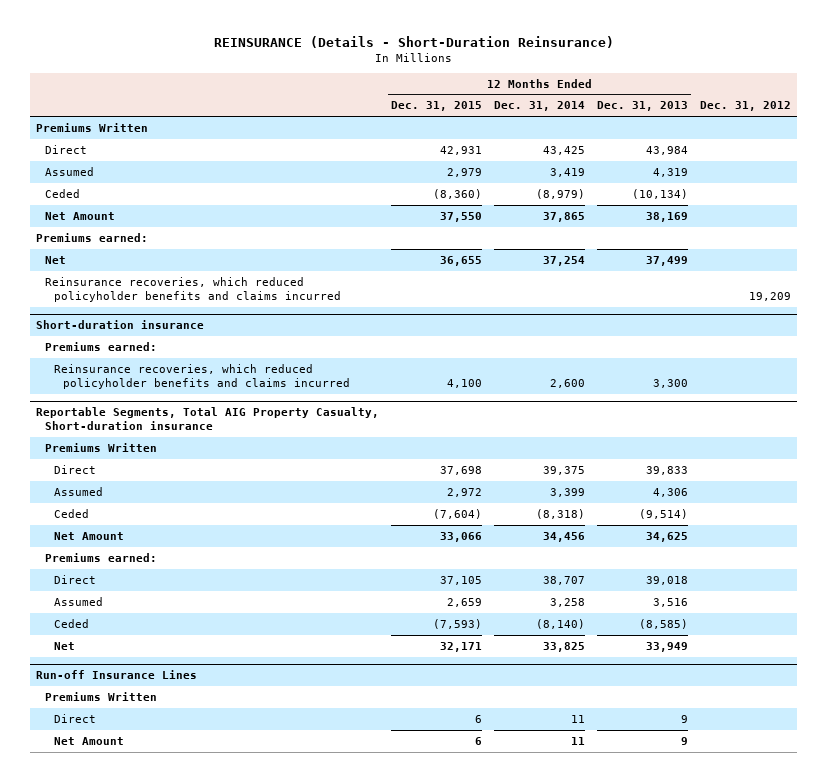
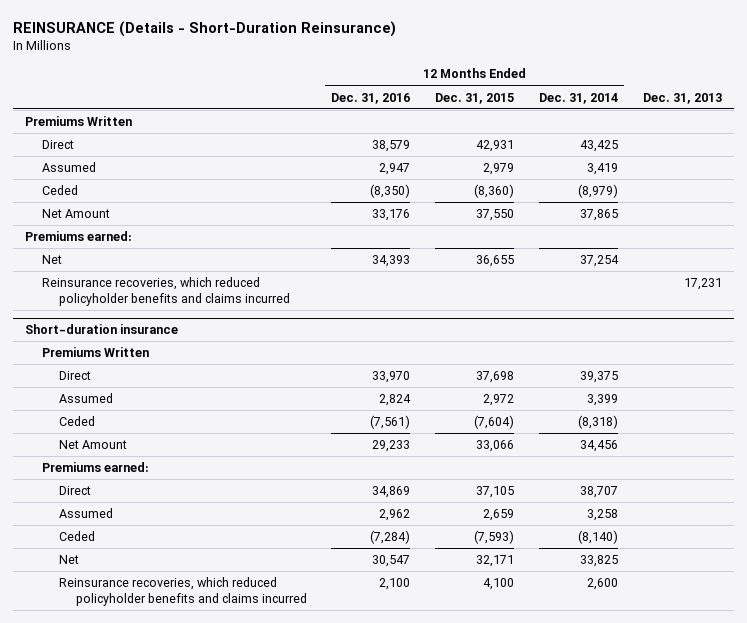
- | 12 Months Ended Dec. 31, 2015 | 12 Months Ended Dec. 31, 2014 | 12 Months Ended Dec. 31, 2013 | Dec. 31, 2012
+ | 12 Months Ended Dec. 31, 2016 | 12 Months Ended Dec. 31, 2015 | 12 Months Ended Dec. 31, 2014 | Dec. 31, 2013
@ Short-duration insurance
- Premiums earned:
- Reportable Segments, Total AIG Property Casualty, Short-duration insurance
- Run-off Insurance Lines
- Premiums Written
- Direct | 6 | 11 | 9 |
- Net Amount | 6 | 11 | 9 |
@ Short-duration insurance
moved down: Reinsurance recoveries, which reduced policyholder benefits and claims incurred | 2,100 | 4,100 | 2,600 |

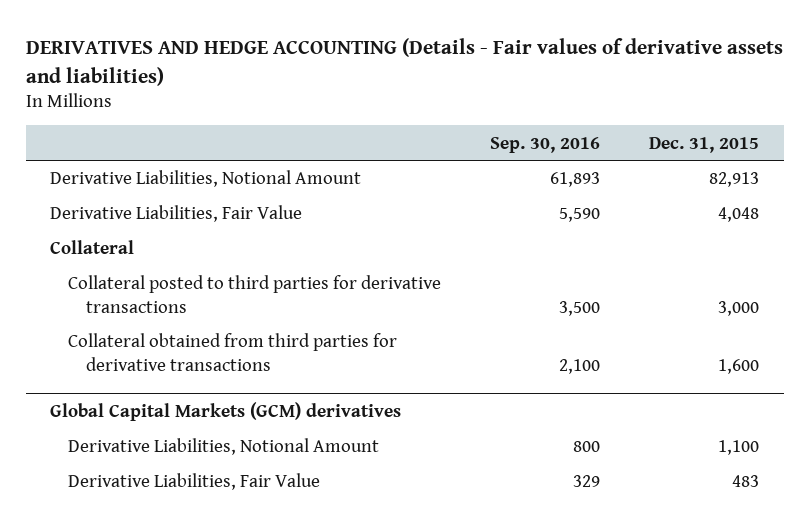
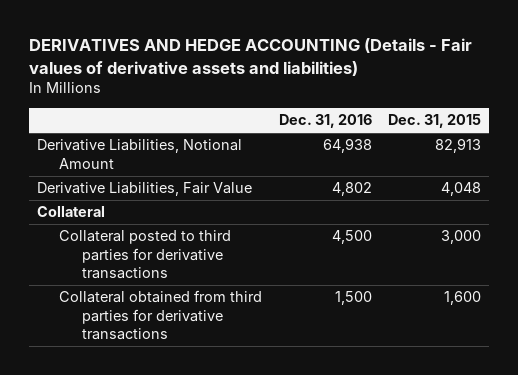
- | Sep. 30, 2016 | Dec. 31, 2015
+ | Dec. 31, 2016 | Dec. 31, 2015
- Global Capital Markets (GCM) derivatives
- Derivative Liabilities, Notional Amount | 800 | 1,100
- Derivative Liabilities, Fair Value | 329 | 483

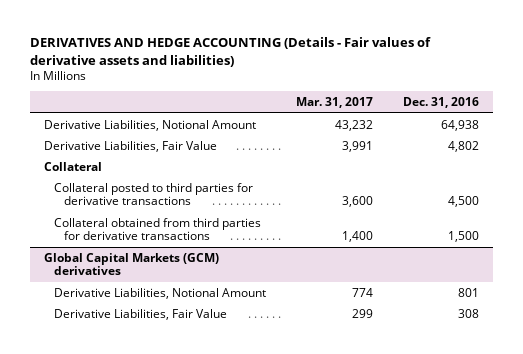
- | Dec. 31, 2016 | Dec. 31, 2015
+ | Mar. 31, 2017 | Dec. 31, 2016
+ Global Capital Markets (GCM) derivatives
+ Derivative Liabilities, Notional Amount | 774 | 801
+ Derivative Liabilities, Fair Value | 299 | 308

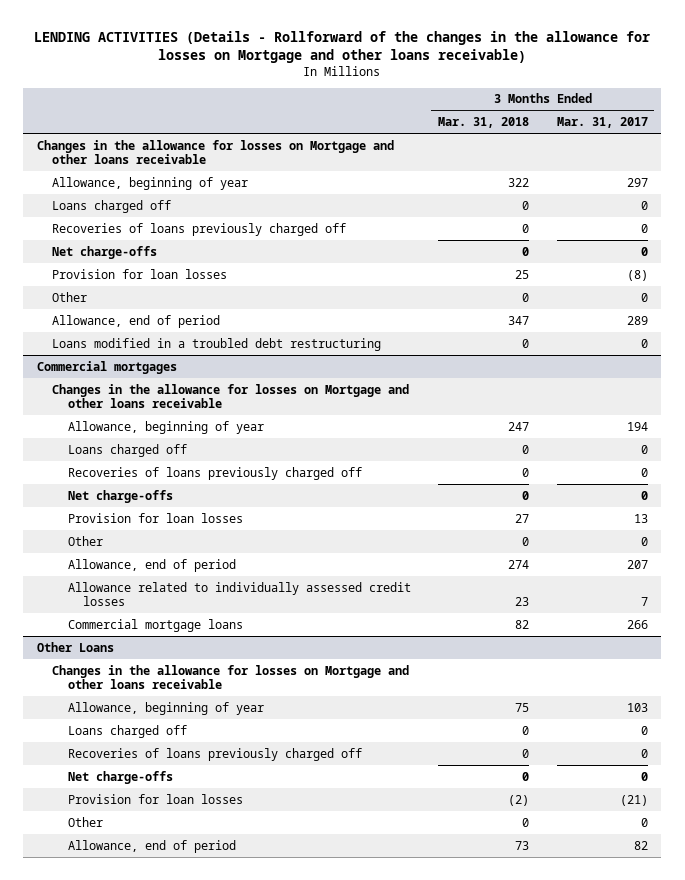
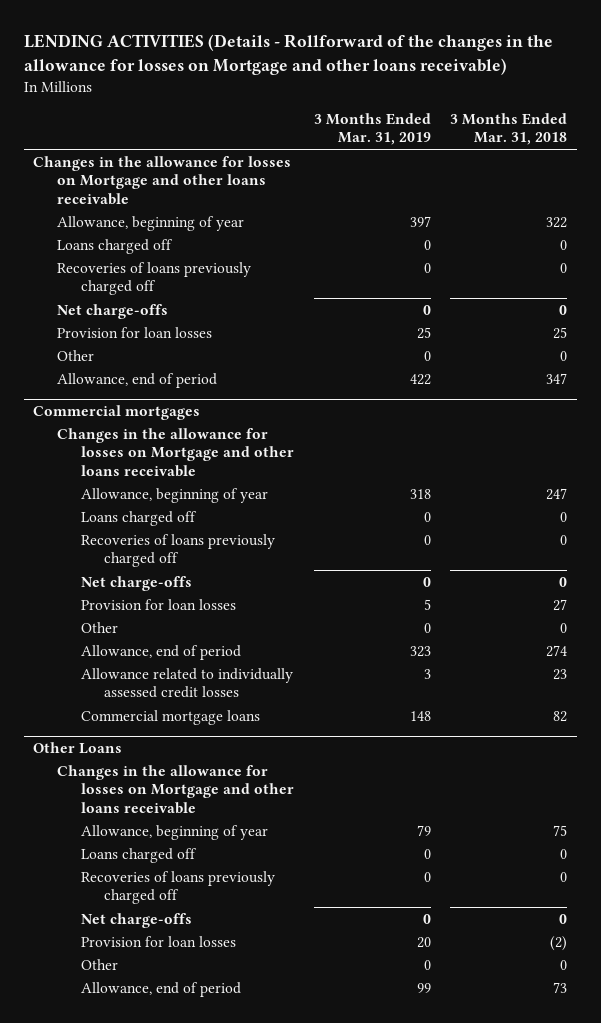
- | 3 Months Ended Mar. 31, 2018 | 3 Months Ended Mar. 31, 2017
+ | 3 Months Ended Mar. 31, 2019 | 3 Months Ended Mar. 31, 2018
- Loans modified in a troubled debt restructuring | 0 | 0

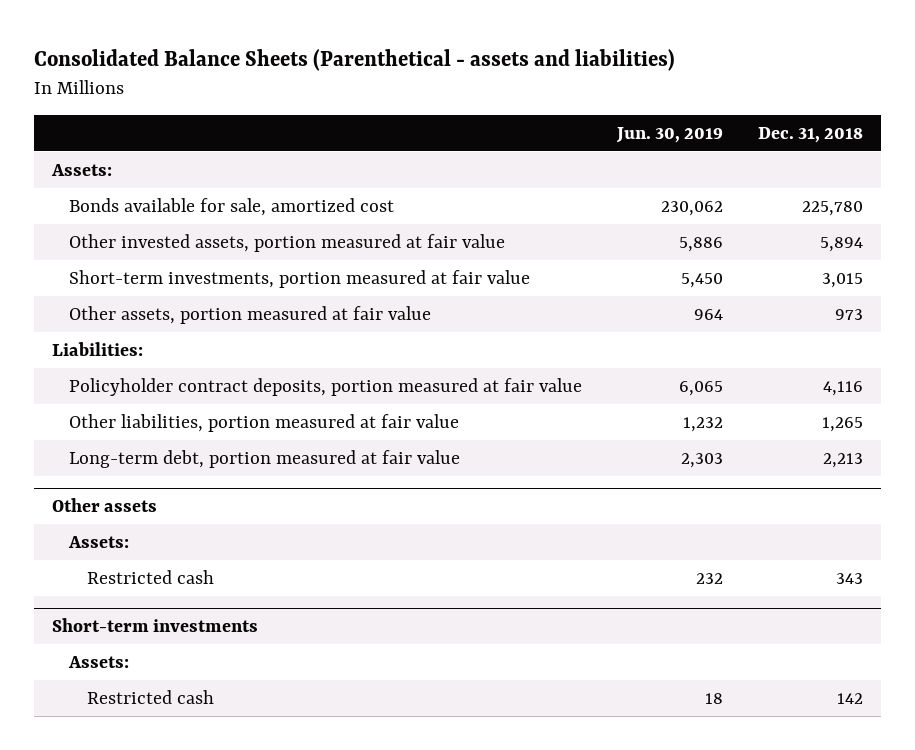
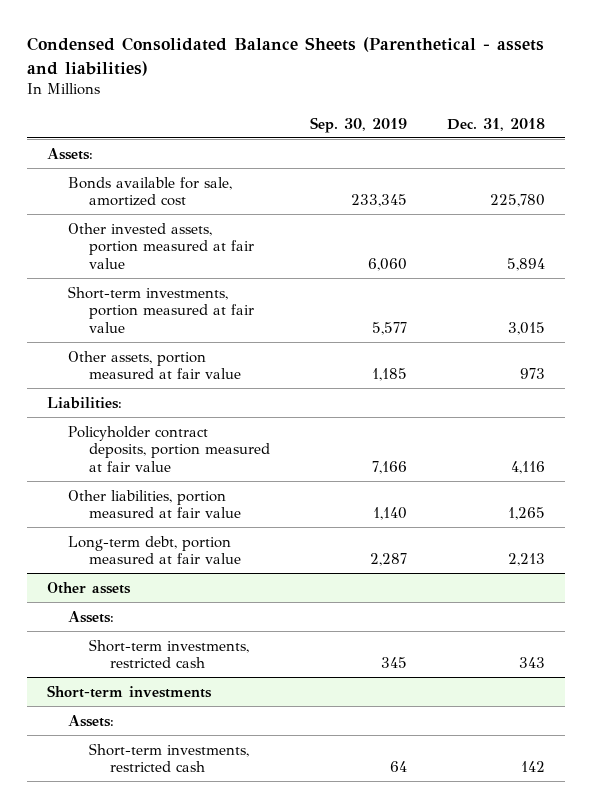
- Consolidated Balance Sheets (Parenthetical - assets and liabilities)
+ Condensed Consolidated Balance Sheets (Parenthetical - assets and liabilities)
- | Jun. 30, 2019 | Dec. 31, 2018
+ | Sep. 30, 2019 | Dec. 31, 2018
@ Other assets
- Restricted cash | 232 | 343
+ Short-term investments, restricted cash | 345 | 343
@ Short-term investments
- Restricted cash | 18 | 142
+ Short-term investments, restricted cash | 64 | 142

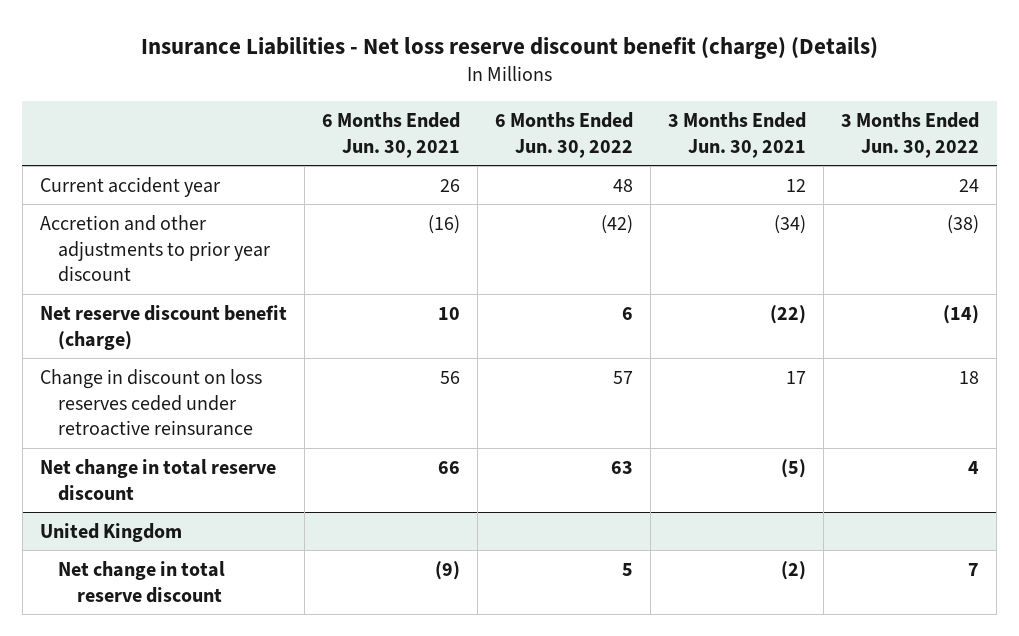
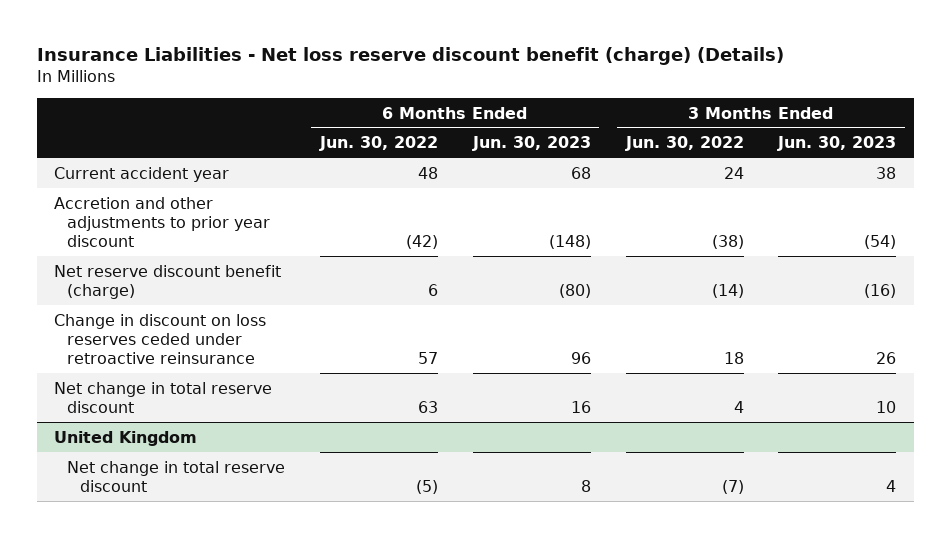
- | 6 Months Ended Jun. 30, 2021 | 6 Months Ended Jun. 30, 2022 | 3 Months Ended Jun. 30, 2021 | 3 Months Ended Jun. 30, 2022
+ | 6 Months Ended Jun. 30, 2022 | 6 Months Ended Jun. 30, 2023 | 3 Months Ended Jun. 30, 2022 | 3 Months Ended Jun. 30, 2023
@ United Kingdom
- Net change in total reserve discount | (9) | 5 | (2) | 7
+ Net change in total reserve discount | (5) | 8 | (7) | 4

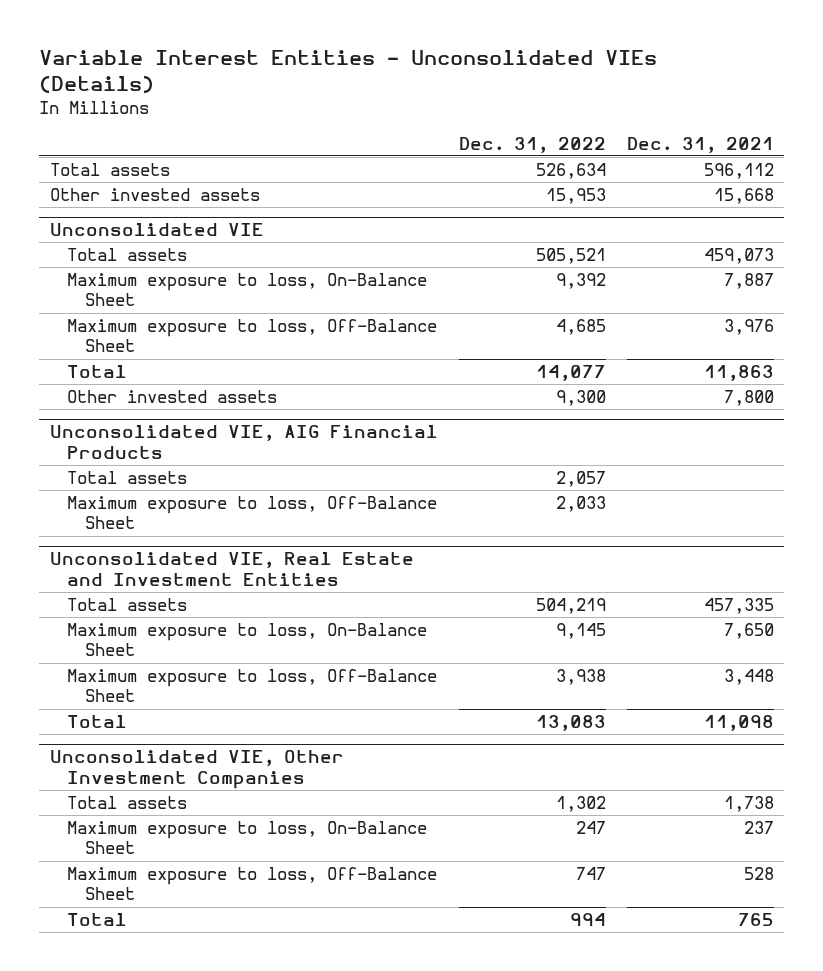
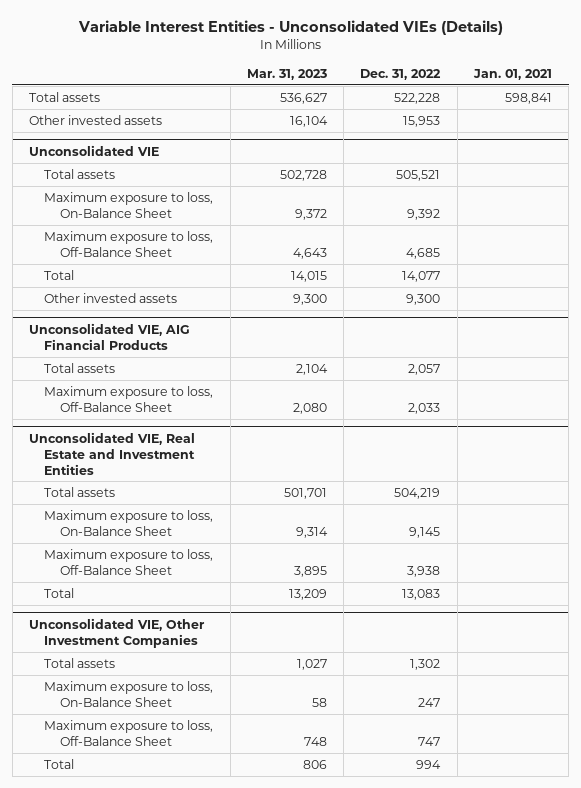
- | Dec. 31, 2022 | Dec. 31, 2021
+ | Mar. 31, 2023 | Dec. 31, 2022 | Jan. 01, 2021
- Total assets | 526,634 | 596,112
+ Total assets | 536,627 | 522,228 | 598,841

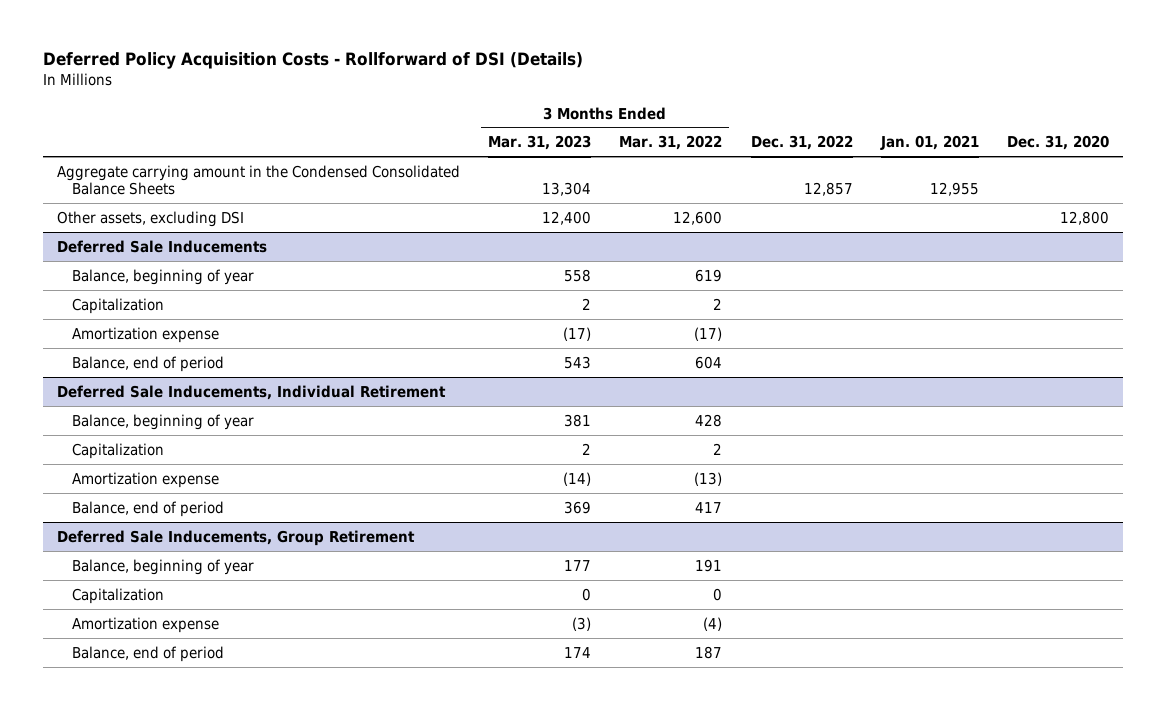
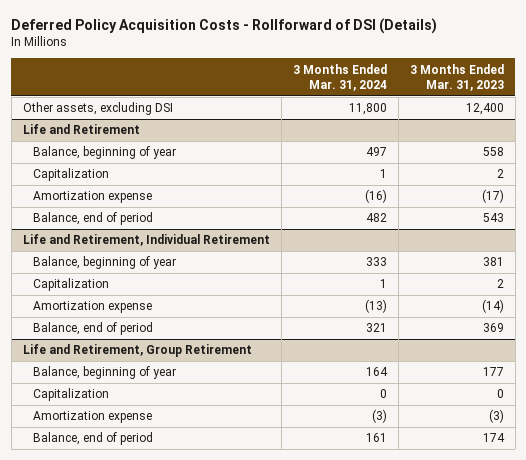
- | 3 Months Ended Mar. 31, 2023 | 3 Months Ended Mar. 31, 2022 | Dec. 31, 2022 | Jan. 01, 2021 | Dec. 31, 2020
+ | 3 Months Ended Mar. 31, 2024 | 3 Months Ended Mar. 31, 2023
- Aggregate carrying amount in the Condensed Consolidated Balance Sheets | 13,304 | | 12,857 | 12,955 |
- Deferred Sale Inducements
+ Life and Retirement
- Deferred Sale Inducements, Individual Retirement
+ Life and Retirement, Individual Retirement
- Deferred Sale Inducements, Group Retirement
+ Life and Retirement, Group Retirement

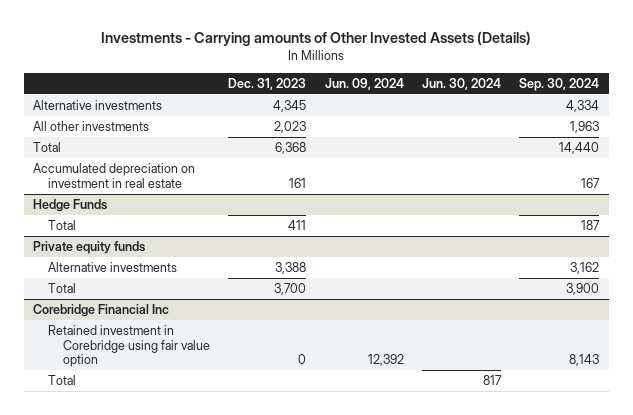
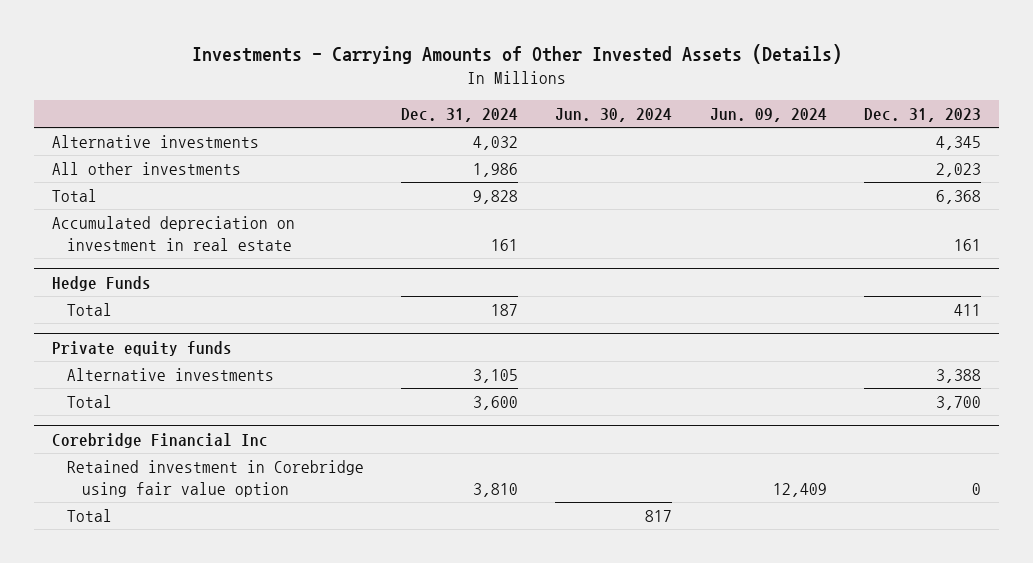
- Investments - Carrying amounts of Other Invested Assets (Details)
+ Investments - Carrying Amounts of Other Invested Assets (Details)
- | Dec. 31, 2023 | Jun. 09, 2024 | Jun. 30, 2024 | Sep. 30, 2024
+ | Dec. 31, 2024 | Jun. 30, 2024 | Jun. 09, 2024 | Dec. 31, 2023
@ Corebridge Financial Inc
- Retained investment in Corebridge using fair value option | 0 | 12,392 | | 8,143
+ Retained investment in Corebridge using fair value option | 3,810 | | 12,409 | 0

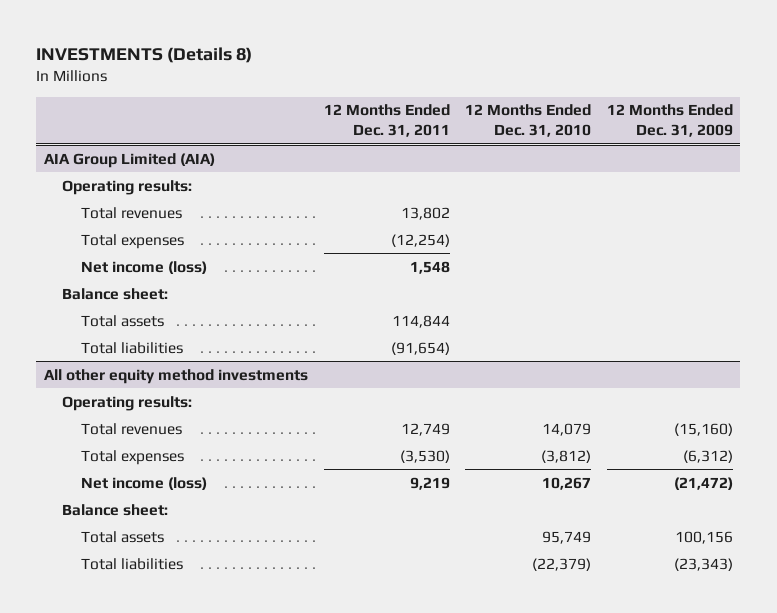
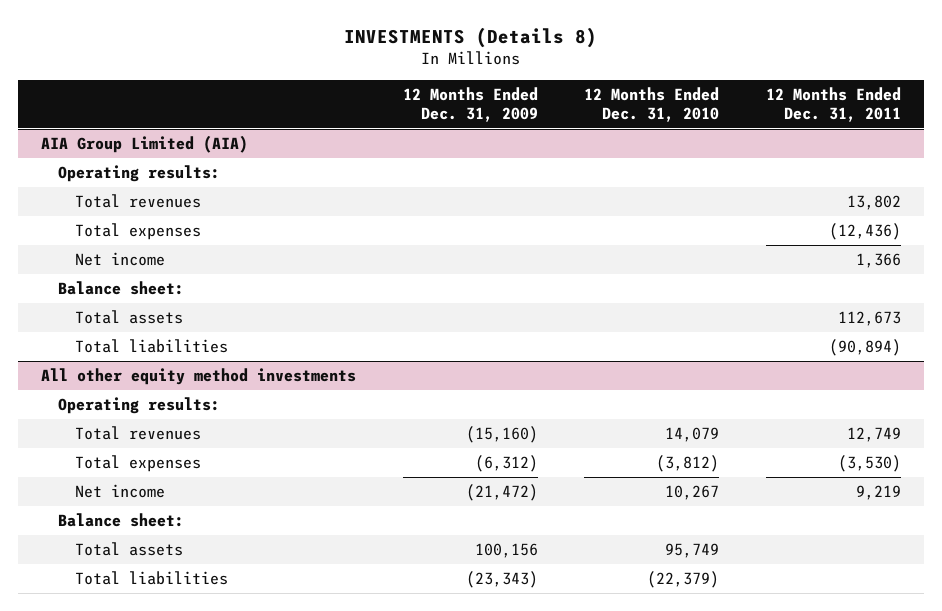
- | 12 Months Ended Dec. 31, 2011 | 12 Months Ended Dec. 31, 2010 | 12 Months Ended Dec. 31, 2009
+ | 12 Months Ended Dec. 31, 2009 | 12 Months Ended Dec. 31, 2010 | 12 Months Ended Dec. 31, 2011
@ AIA Group Limited (AIA)
- Total expenses | (12,254) | |
- Net income (loss) | 1,548 | |
+ Total expenses | | | (12,436)
+ Net income | | | 1,366
- Total assets | 114,844 | |
- Total liabilities | (91,654) | |
+ Total assets | | | 112,673
+ Total liabilities | | | (90,894)
@ All other equity method investments
- Net income (loss) | 9,219 | 10,267 | (21,472)
+ Net income | (21,472) | 10,267 | 9,219

